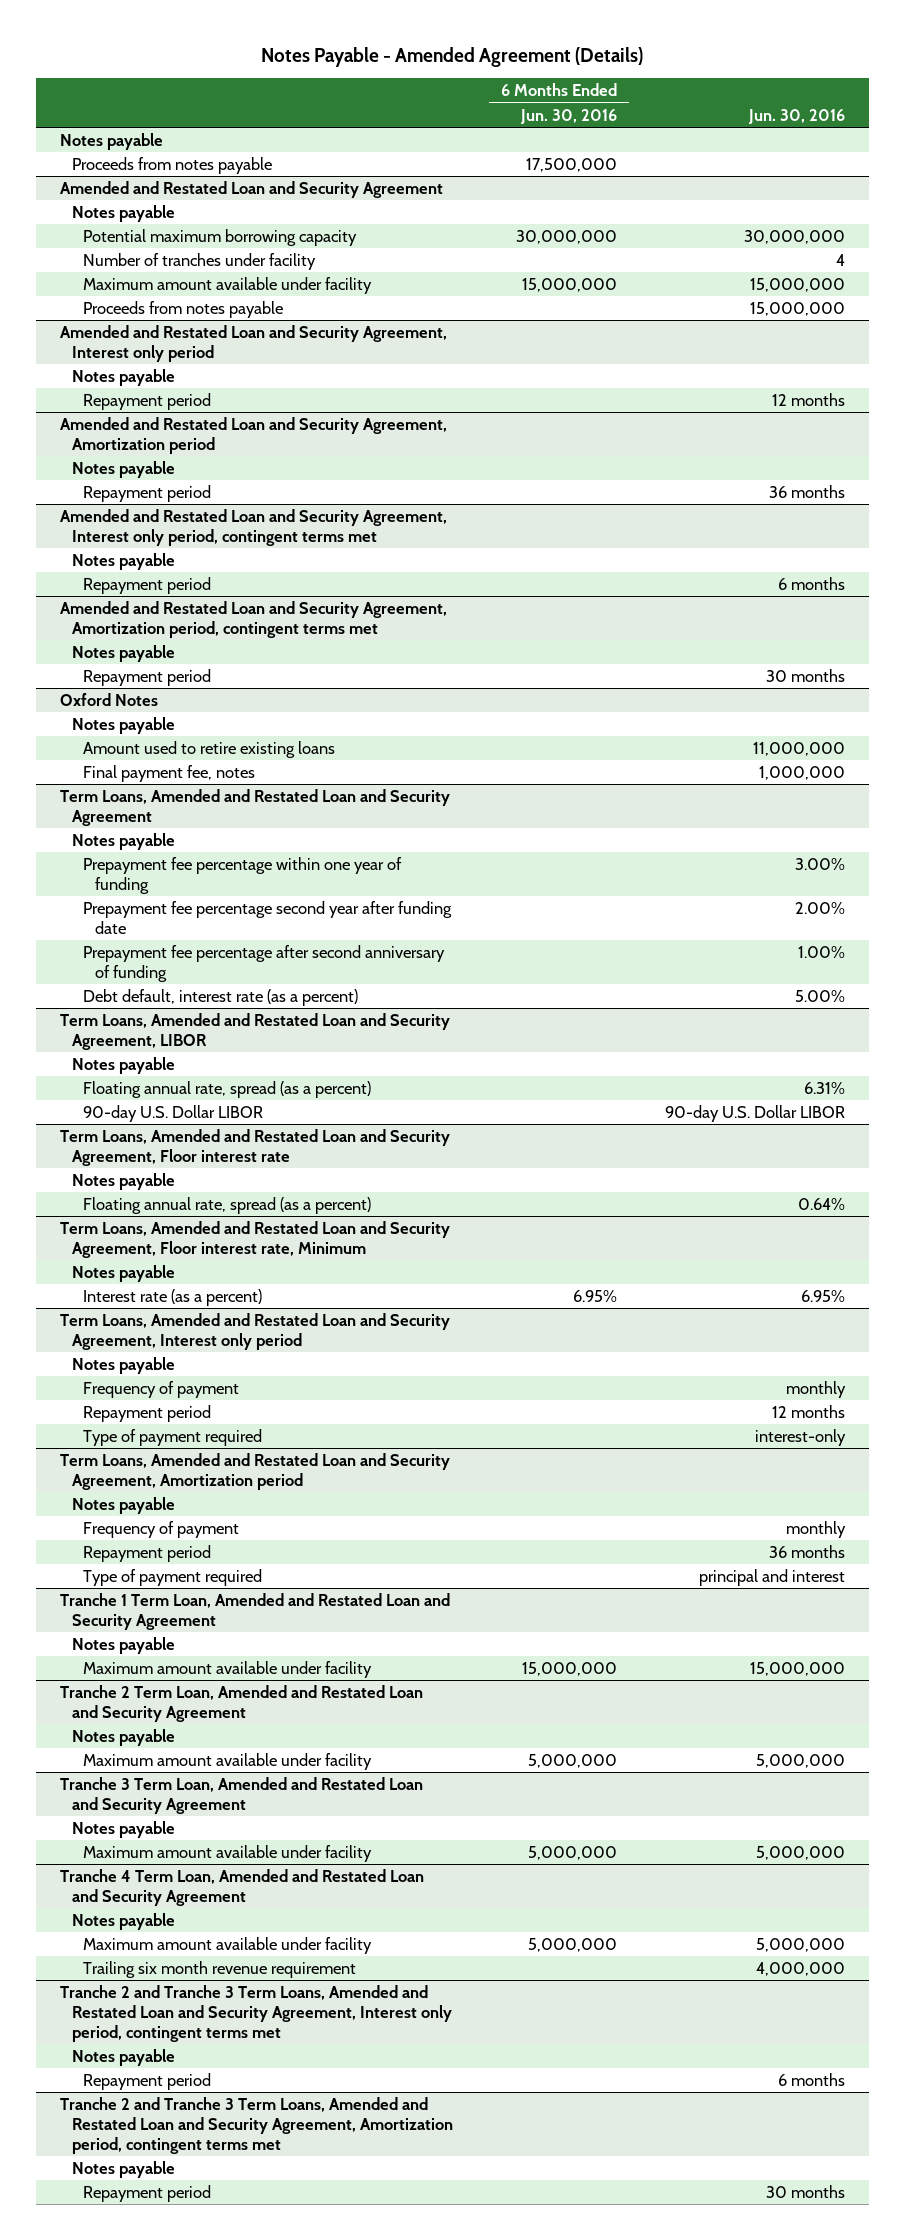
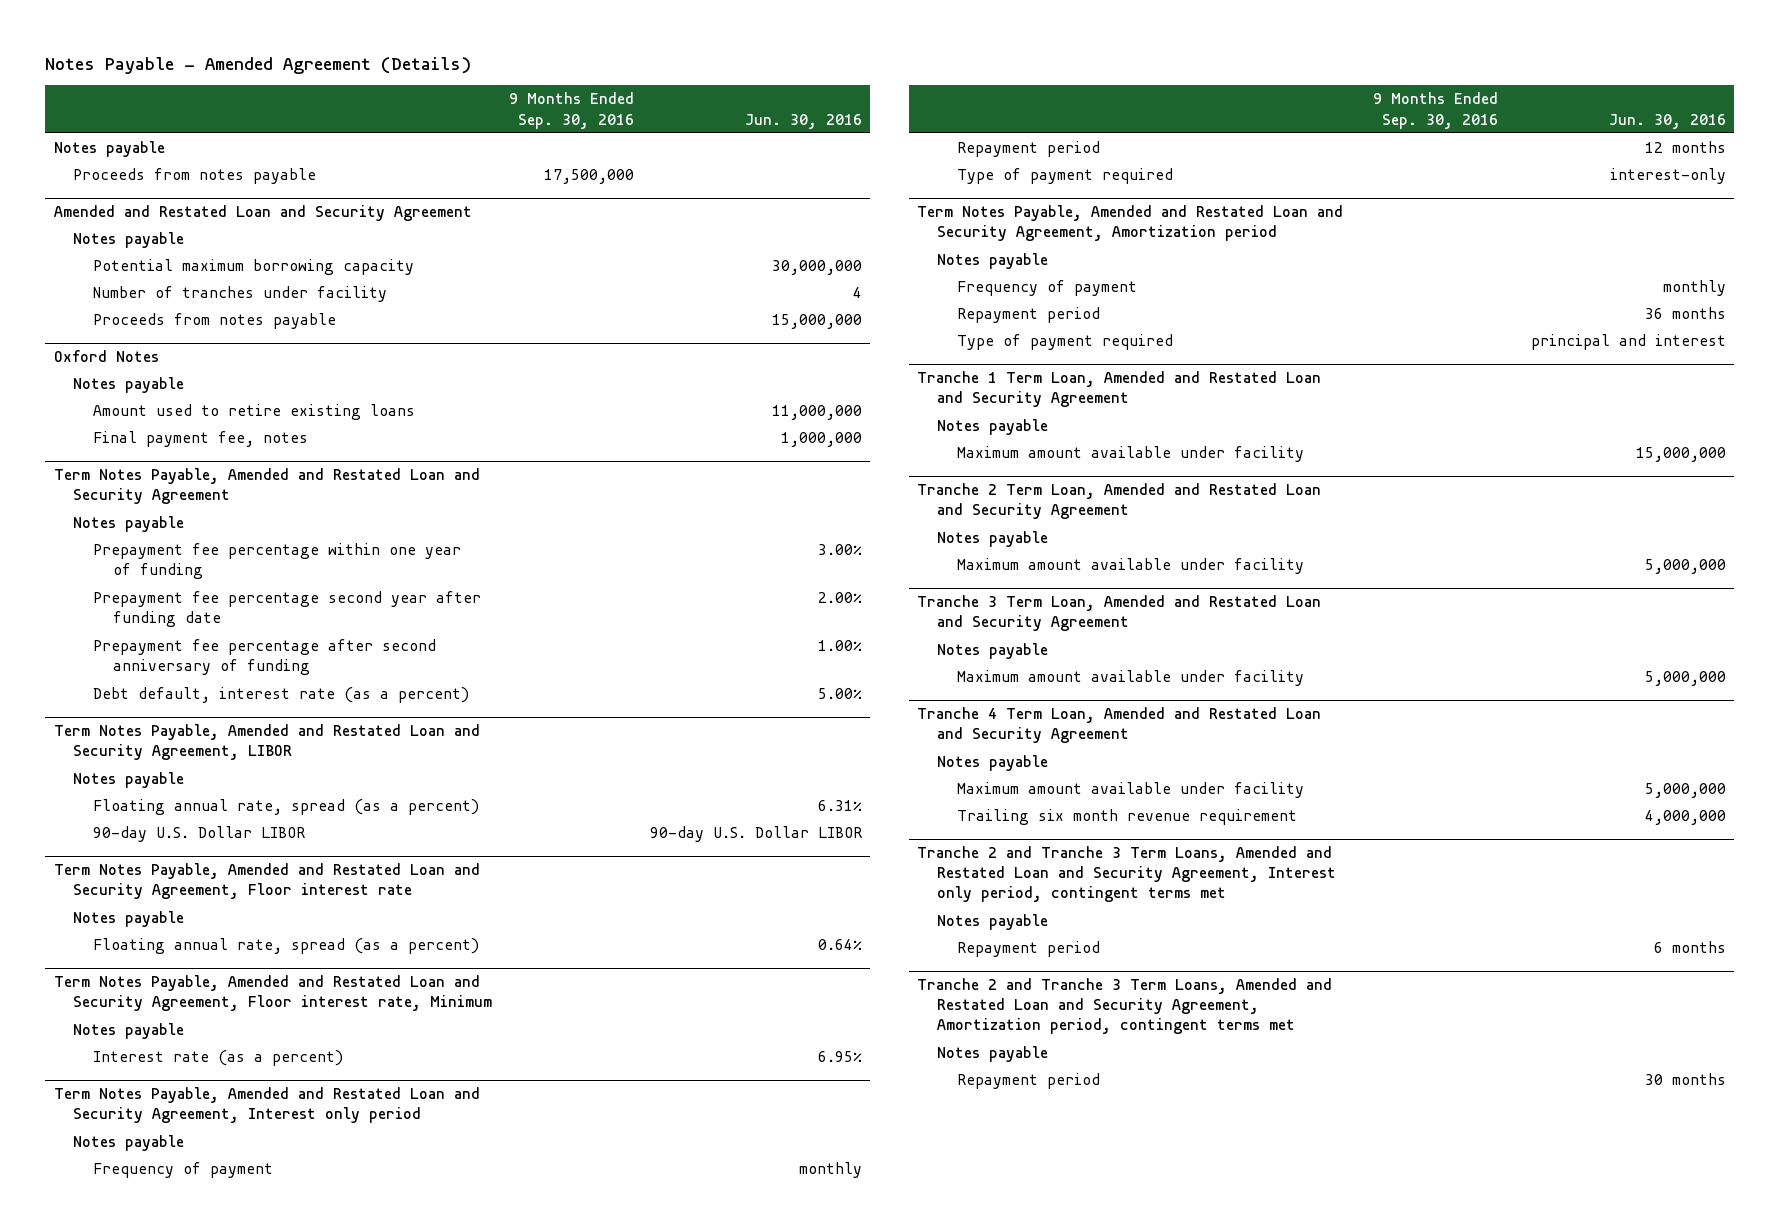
- | 6 Months Ended Jun. 30, 2016 | Jun. 30, 2016
+ | 9 Months Ended Sep. 30, 2016 | Jun. 30, 2016
@ Amended and Restated Loan and Security Agreement
- Maximum amount available under facility | 15,000,000 | 15,000,000
- Amended and Restated Loan and Security Agreement, Interest only period
- Notes payable
- Repayment period | | 12 months
- Amended and Restated Loan and Security Agreement, Amortization period
- Notes payable
- Repayment period | | 36 months
- Amended and Restated Loan and Security Agreement, Interest only period, contingent terms met
- Notes payable
- Repayment period | | 6 months
- Amended and Restated Loan and Security Agreement, Amortization period, contingent terms met
- Notes payable
- Repayment period | | 30 months
- Term Loans, Amended and Restated Loan and Security Agreement
+ Term Notes Payable, Amended and Restated Loan and Security Agreement
- Term Loans, Amended and Restated Loan and Security Agreement, LIBOR
+ Term Notes Payable, Amended and Restated Loan and Security Agreement, LIBOR
- Term Loans, Amended and Restated Loan and Security Agreement, Floor interest rate
+ Term Notes Payable, Amended and Restated Loan and Security Agreement, Floor interest rate
- Term Loans, Amended and Restated Loan and Security Agreement, Floor interest rate, Minimum
+ Term Notes Payable, Amended and Restated Loan and Security Agreement, Floor interest rate, Minimum
- Term Loans, Amended and Restated Loan and Security Agreement, Interest only period
+ Term Notes Payable, Amended and Restated Loan and Security Agreement, Interest only period
- Term Loans, Amended and Restated Loan and Security Agreement, Amortization period
+ Term Notes Payable, Amended and Restated Loan and Security Agreement, Amortization period

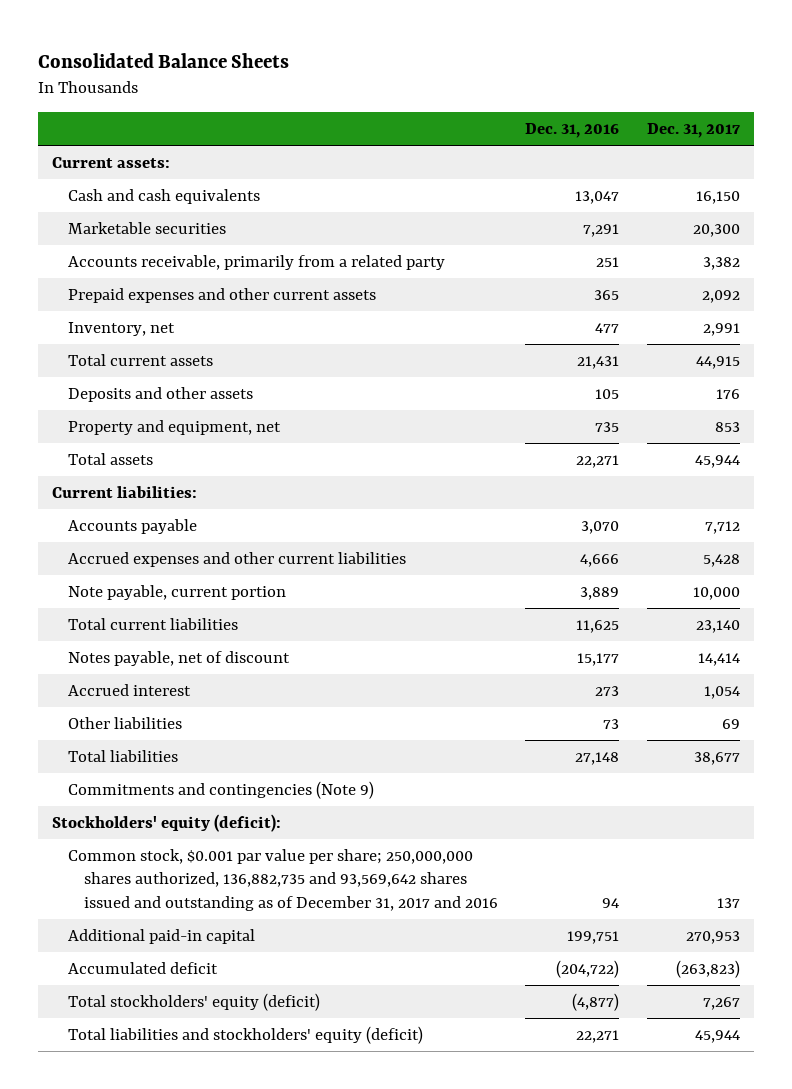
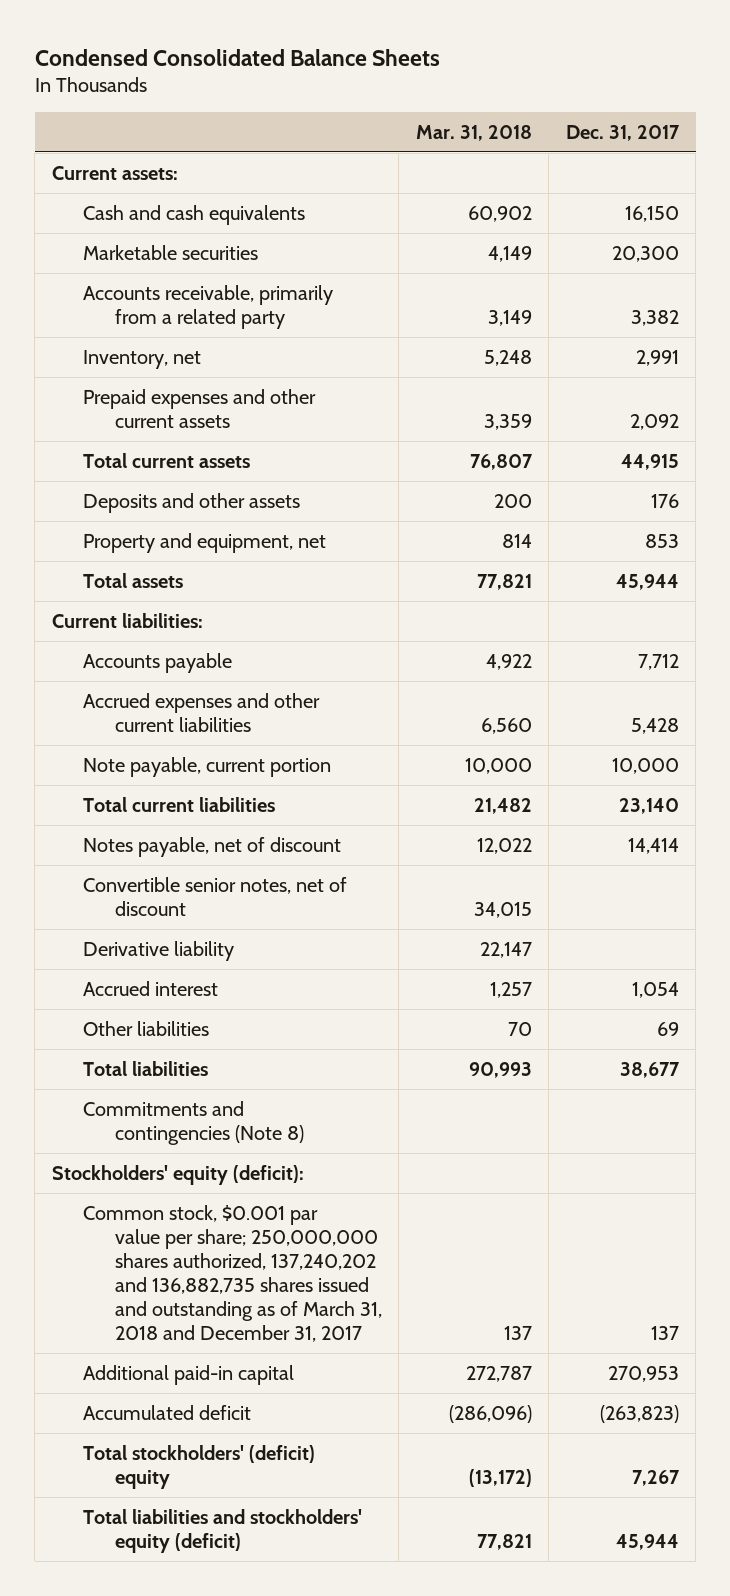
- Consolidated Balance Sheets
+ Condensed Consolidated Balance Sheets
- | Dec. 31, 2016 | Dec. 31, 2017
+ | Mar. 31, 2018 | Dec. 31, 2017
moved down: Prepaid expenses and other current assets | 3,359 | 2,092
+ Convertible senior notes, net of discount | 34,015 |
+ Derivative liability | 22,147 |
- Commitments and contingencies (Note 9)
+ Commitments and contingencies (Note 8)
- Common stock, $0.001 par value per share; 250,000,000 shares authorized, 136,882,735 and 93,569,642 shares issued and outstanding as of December 31, 2017 and 2016 | 94 | 137
+ Common stock, $0.001 par value per share; 250,000,000 shares authorized, 137,240,202 and 136,882,735 shares issued and outstanding as of March 31, 2018 and December 31, 2017 | 137 | 137
- Total stockholders' equity (deficit) | (4,877) | 7,267
+ Total stockholders' (deficit) equity | (13,172) | 7,267

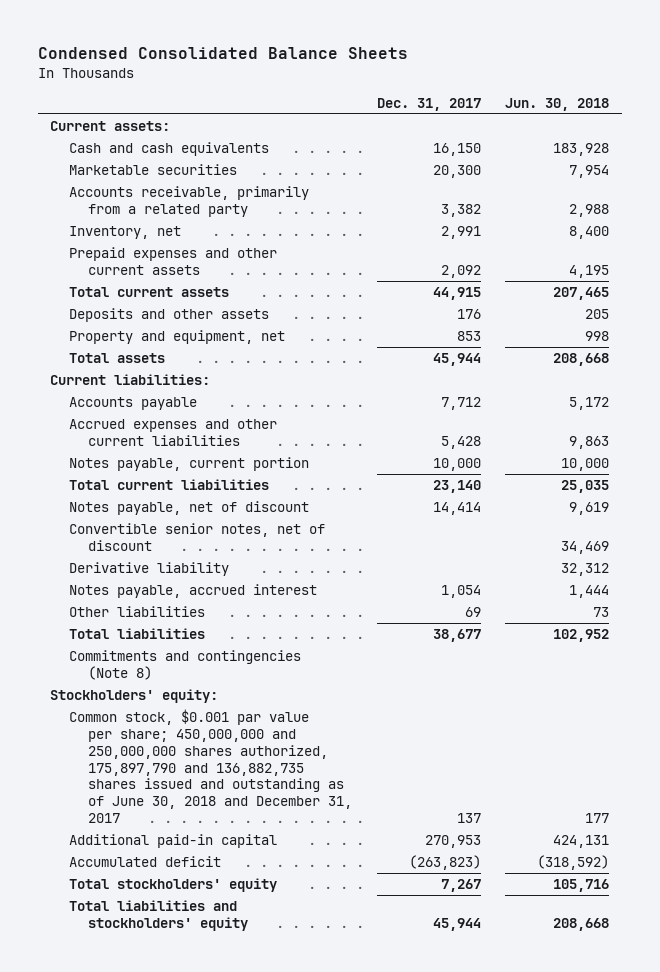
- | Mar. 31, 2018 | Dec. 31, 2017
+ | Dec. 31, 2017 | Jun. 30, 2018
- Note payable, current portion | 10,000 | 10,000
+ Notes payable, current portion | 10,000 | 10,000
- Accrued interest | 1,257 | 1,054
+ Notes payable, accrued interest | 1,054 | 1,444
- Stockholders' equity (deficit):
- Common stock, $0.001 par value per share; 250,000,000 shares authorized, 137,240,202 and 136,882,735 shares issued and outstanding as of March 31, 2018 and December 31, 2017 | 137 | 137
+ Stockholders' equity:
+ Common stock, $0.001 par value per share; 450,000,000 and 250,000,000 shares authorized, 175,897,790 and 136,882,735 shares issued and outstanding as of June 30, 2018 and December 31, 2017 | 137 | 177
- Total stockholders' (deficit) equity | (13,172) | 7,267
- Total liabilities and stockholders' equity (deficit) | 77,821 | 45,944
+ Total stockholders' equity | 7,267 | 105,716
+ Total liabilities and stockholders' equity | 45,944 | 208,668

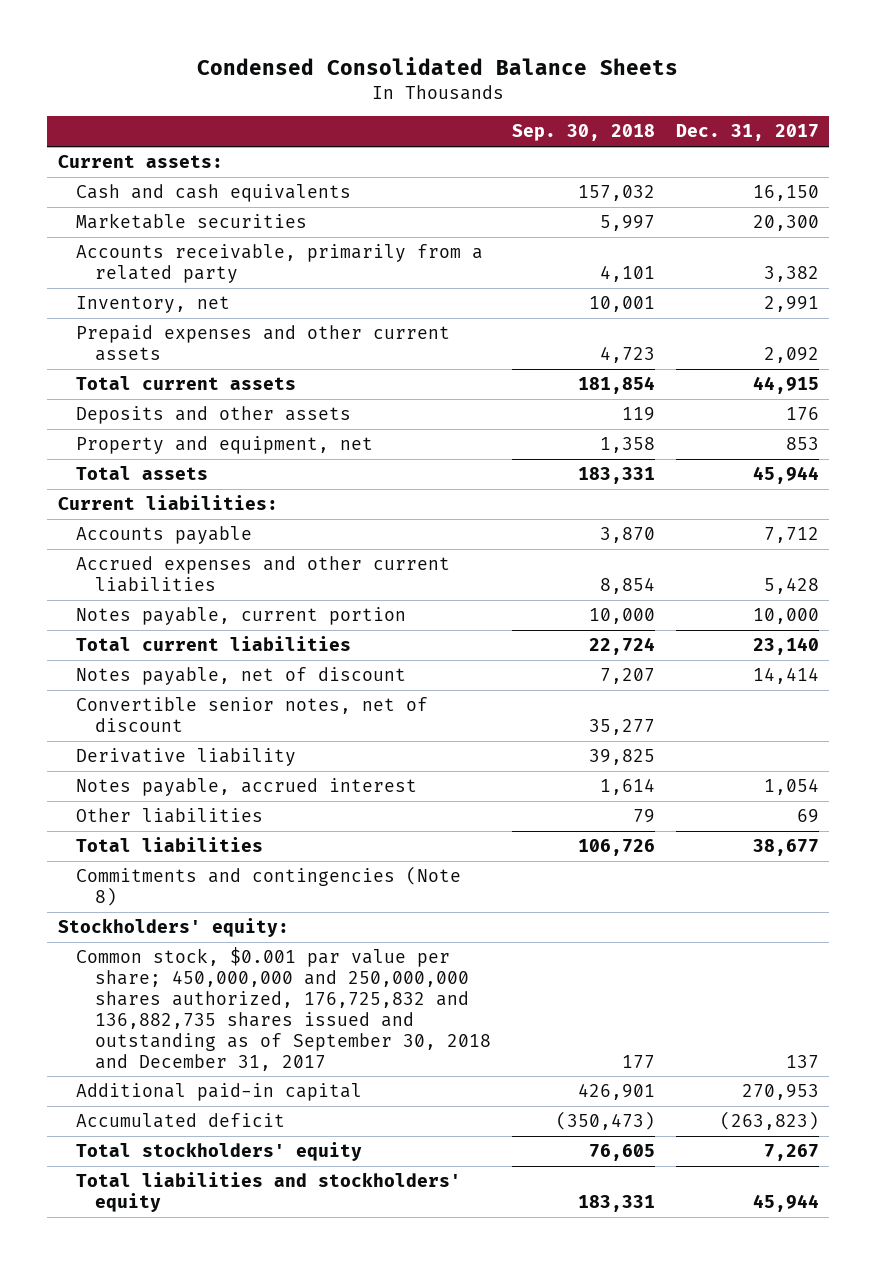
- | Dec. 31, 2017 | Jun. 30, 2018
+ | Sep. 30, 2018 | Dec. 31, 2017
- Common stock, $0.001 par value per share; 450,000,000 and 250,000,000 shares authorized, 175,897,790 and 136,882,735 shares issued and outstanding as of June 30, 2018 and December 31, 2017 | 137 | 177
+ Common stock, $0.001 par value per share; 450,000,000 and 250,000,000 shares authorized, 176,725,832 and 136,882,735 shares issued and outstanding as of September 30, 2018 and December 31, 2017 | 177 | 137

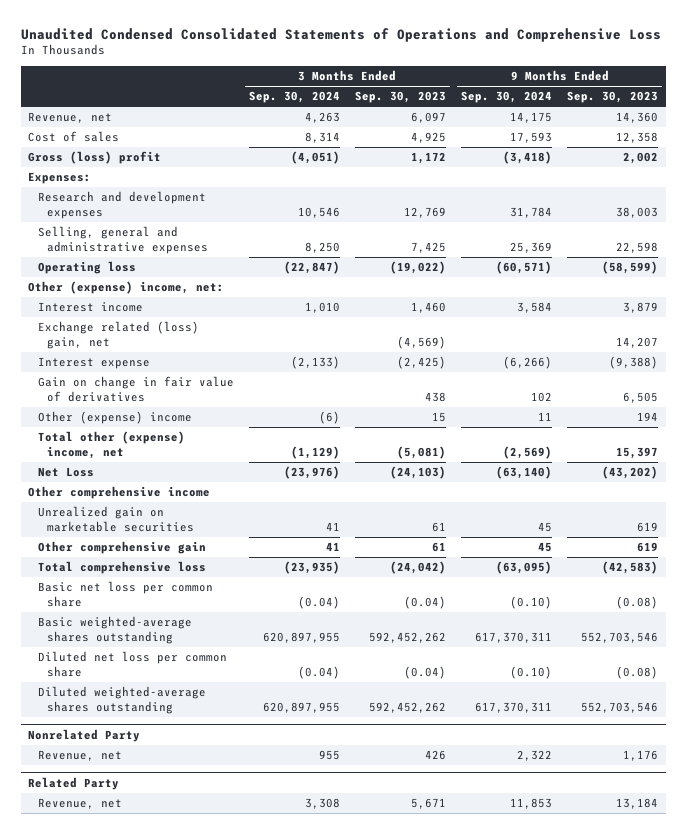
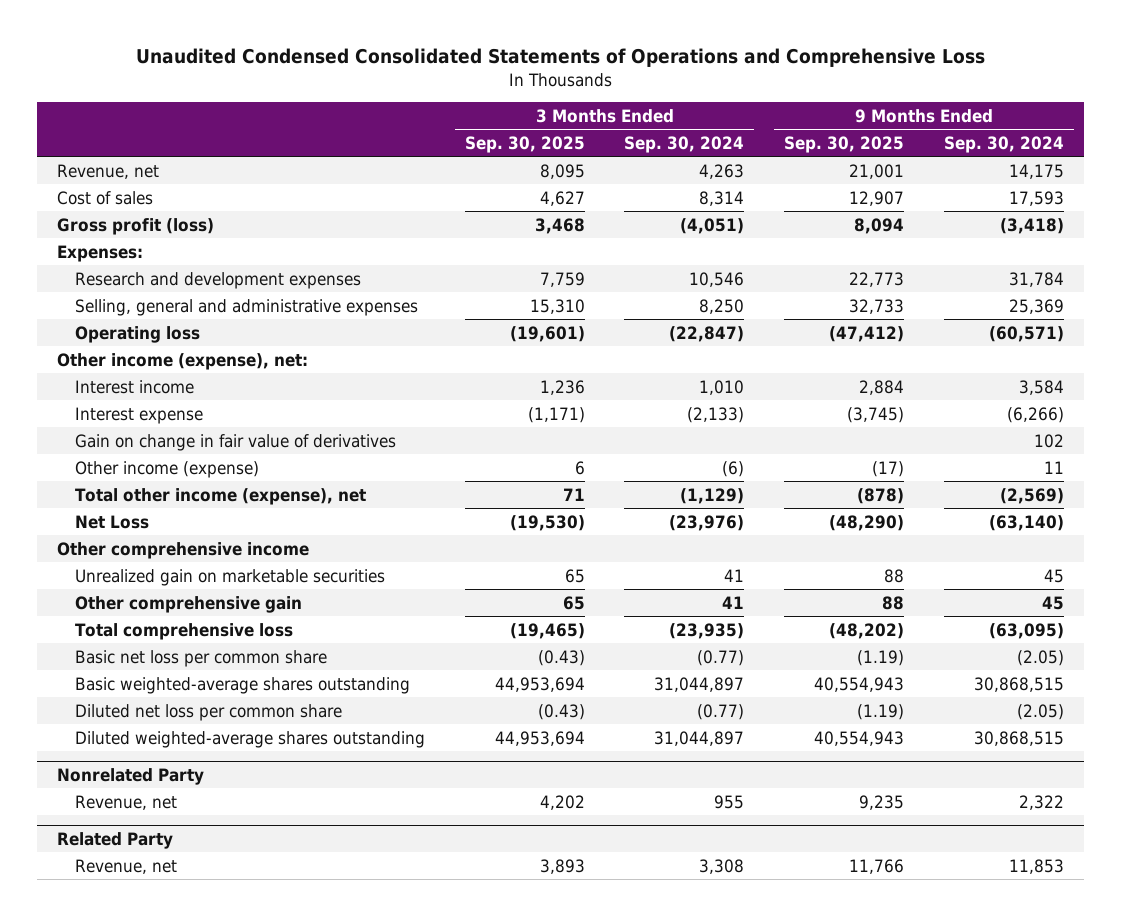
- | 3 Months Ended Sep. 30, 2024 | 3 Months Ended Sep. 30, 2023 | 9 Months Ended Sep. 30, 2024 | 9 Months Ended Sep. 30, 2023
+ | 3 Months Ended Sep. 30, 2025 | 3 Months Ended Sep. 30, 2024 | 9 Months Ended Sep. 30, 2025 | 9 Months Ended Sep. 30, 2024
- Gross (loss) profit | (4,051) | 1,172 | (3,418) | 2,002
+ Gross profit (loss) | 3,468 | (4,051) | 8,094 | (3,418)
- Other (expense) income, net:
+ Other income (expense), net:
- Exchange related (loss) gain, net | | (4,569) | | 14,207
- Other (expense) income | (6) | 15 | 11 | 194
- Total other (expense) income, net | (1,129) | (5,081) | (2,569) | 15,397
+ Other income (expense) | 6 | (6) | (17) | 11
+ Total other income (expense), net | 71 | (1,129) | (878) | (2,569)
- Basic net loss per common share | (0.04) | (0.04) | (0.10) | (0.08)
- Basic weighted-average shares outstanding | 620,897,955 | 592,452,262 | 617,370,311 | 552,703,546
- Diluted net loss per common share | (0.04) | (0.04) | (0.10) | (0.08)
- Diluted weighted-average shares outstanding | 620,897,955 | 592,452,262 | 617,370,311 | 552,703,546
+ Basic net loss per common share | (0.43) | (0.77) | (1.19) | (2.05)
+ Basic weighted-average shares outstanding | 44,953,694 | 31,044,897 | 40,554,943 | 30,868,515
+ Diluted net loss per common share | (0.43) | (0.77) | (1.19) | (2.05)
+ Diluted weighted-average shares outstanding | 44,953,694 | 31,044,897 | 40,554,943 | 30,868,515

